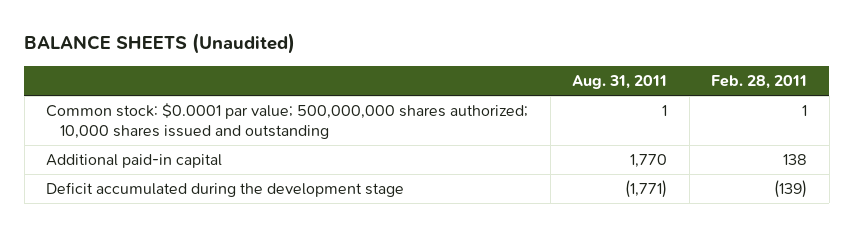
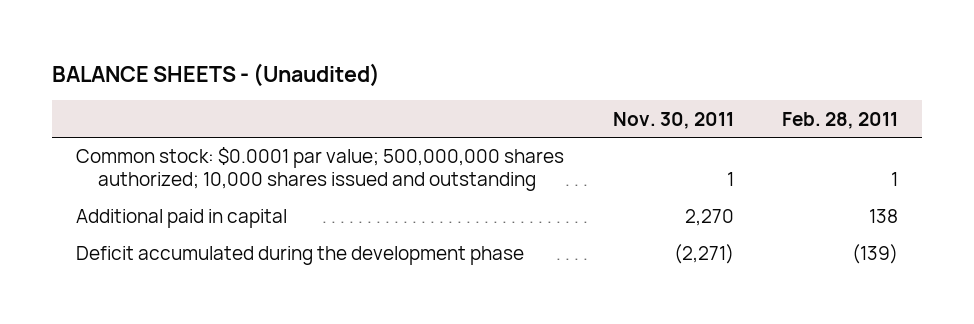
- BALANCE SHEETS (Unaudited)
+ BALANCE SHEETS - (Unaudited)
- | Aug. 31, 2011 | Feb. 28, 2011
+ | Nov. 30, 2011 | Feb. 28, 2011
- Additional paid-in capital | 1,770 | 138
- Deficit accumulated during the development stage | (1,771) | (139)
+ Additional paid in capital | 2,270 | 138
+ Deficit accumulated during the development phase | (2,271) | (139)

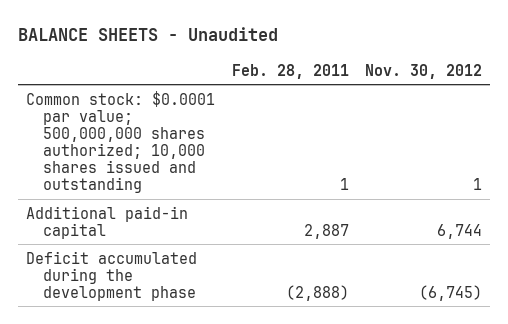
- BALANCE SHEETS - (Unaudited)
+ BALANCE SHEETS - Unaudited
- | Nov. 30, 2011 | Feb. 28, 2011
+ | Feb. 28, 2011 | Nov. 30, 2012
- Additional paid in capital | 2,270 | 138
- Deficit accumulated during the development phase | (2,271) | (139)
+ Additional paid-in capital | 2,887 | 6,744
+ Deficit accumulated during the development phase | (2,888) | (6,745)

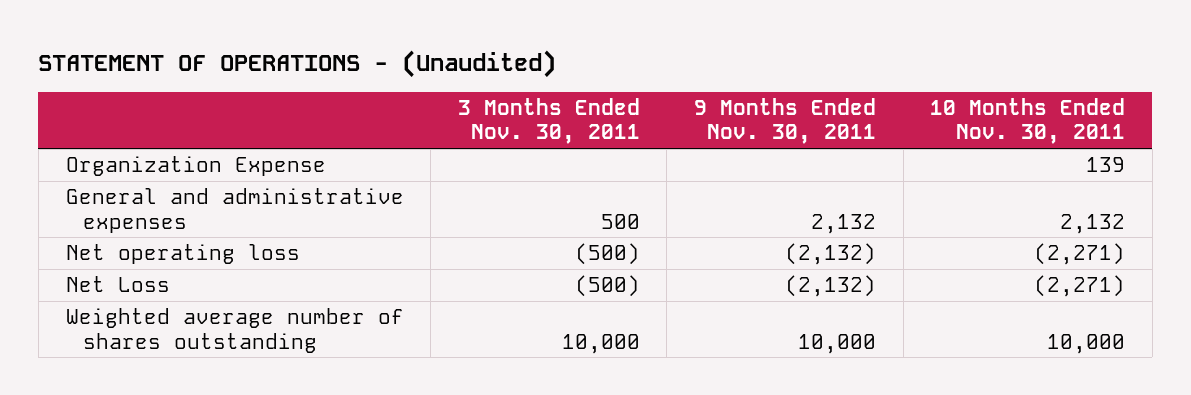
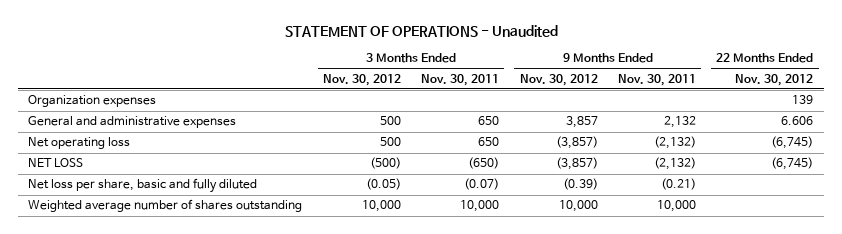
- STATEMENT OF OPERATIONS - (Unaudited)
+ STATEMENT OF OPERATIONS - Unaudited
- | 3 Months Ended Nov. 30, 2011 | 9 Months Ended Nov. 30, 2011 | 10 Months Ended Nov. 30, 2011
+ | 3 Months Ended Nov. 30, 2012 | 3 Months Ended Nov. 30, 2011 | 9 Months Ended Nov. 30, 2012 | 9 Months Ended Nov. 30, 2011 | 22 Months Ended Nov. 30, 2012
- Organization Expense | | | 139
- General and administrative expenses | 500 | 2,132 | 2,132
- Net operating loss | (500) | (2,132) | (2,271)
- Net Loss | (500) | (2,132) | (2,271)
+ Organization expenses | | | | | 139
+ General and administrative expenses | 500 | 650 | 3,857 | 2,132 | 6.606
+ Net operating loss | 500 | 650 | (3,857) | (2,132) | (6,745)
+ NET LOSS | (500) | (650) | (3,857) | (2,132) | (6,745)
+ Net loss per share, basic and fully diluted | (0.05) | (0.07) | (0.39) | (0.21) |

